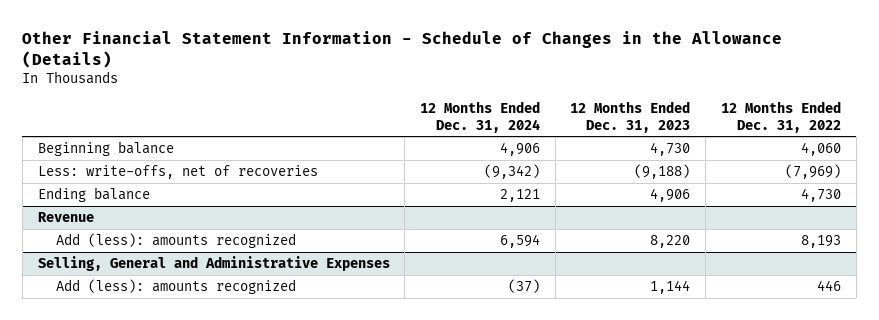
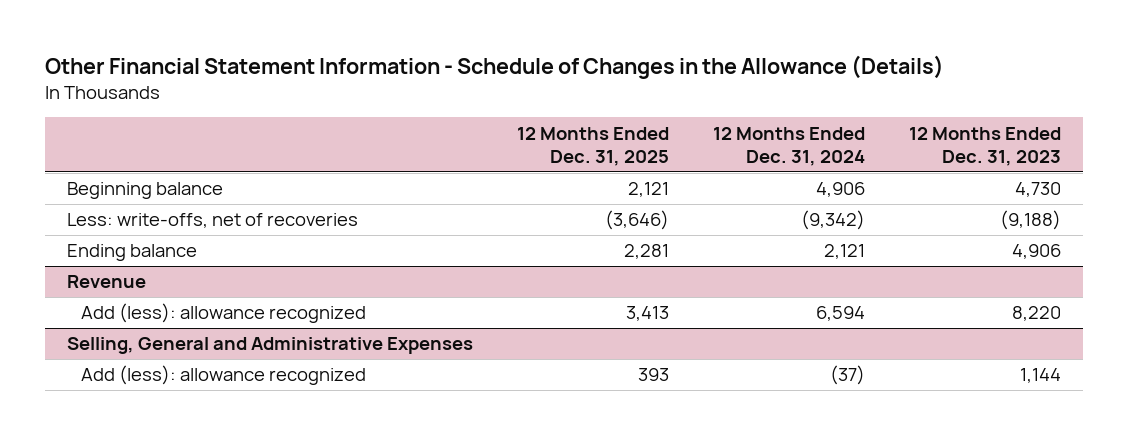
- | 12 Months Ended Dec. 31, 2024 | 12 Months Ended Dec. 31, 2023 | 12 Months Ended Dec. 31, 2022
+ | 12 Months Ended Dec. 31, 2025 | 12 Months Ended Dec. 31, 2024 | 12 Months Ended Dec. 31, 2023
@ Revenue
- Add (less): amounts recognized | 6,594 | 8,220 | 8,193
+ Add (less): allowance recognized | 3,413 | 6,594 | 8,220
@ Selling, General and Administrative Expenses
- Add (less): amounts recognized | (37) | 1,144 | 446
+ Add (less): allowance recognized | 393 | (37) | 1,144

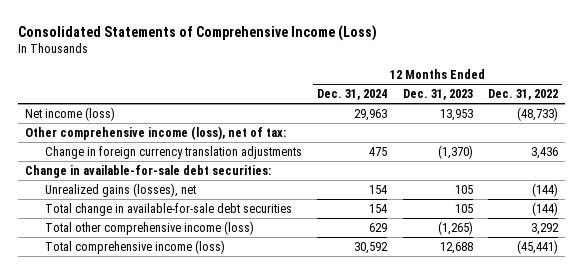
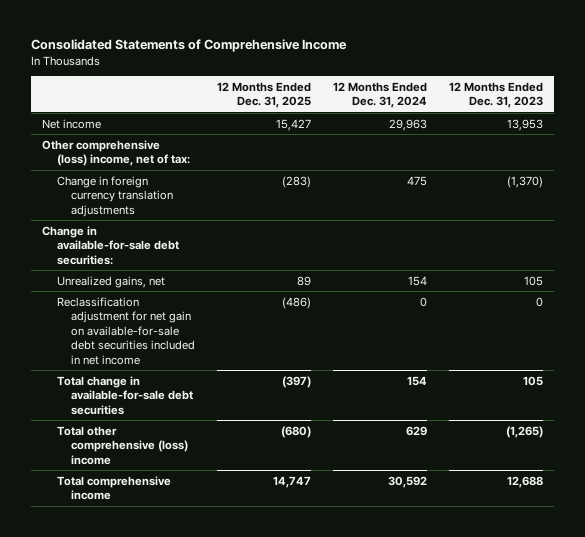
- Consolidated Statements of Comprehensive Income (Loss)
+ Consolidated Statements of Comprehensive Income
- | 12 Months Ended Dec. 31, 2024 | 12 Months Ended Dec. 31, 2023 | 12 Months Ended Dec. 31, 2022
+ | 12 Months Ended Dec. 31, 2025 | 12 Months Ended Dec. 31, 2024 | 12 Months Ended Dec. 31, 2023
- Net income (loss) | 29,963 | 13,953 | (48,733)
- Other comprehensive income (loss), net of tax:
+ Net income | 15,427 | 29,963 | 13,953
+ Other comprehensive (loss) income, net of tax:
- Unrealized gains (losses), net | 154 | 105 | (144)
+ Unrealized gains, net | 89 | 154 | 105
+ Reclassification adjustment for net gain on available-for-sale debt securities included in net income | (486) | 0 | 0
- Total other comprehensive income (loss) | 629 | (1,265) | 3,292
- Total comprehensive income (loss) | 30,592 | 12,688 | (45,441)
+ Total other comprehensive (loss) income | (680) | 629 | (1,265)
+ Total comprehensive income | 14,747 | 30,592 | 12,688

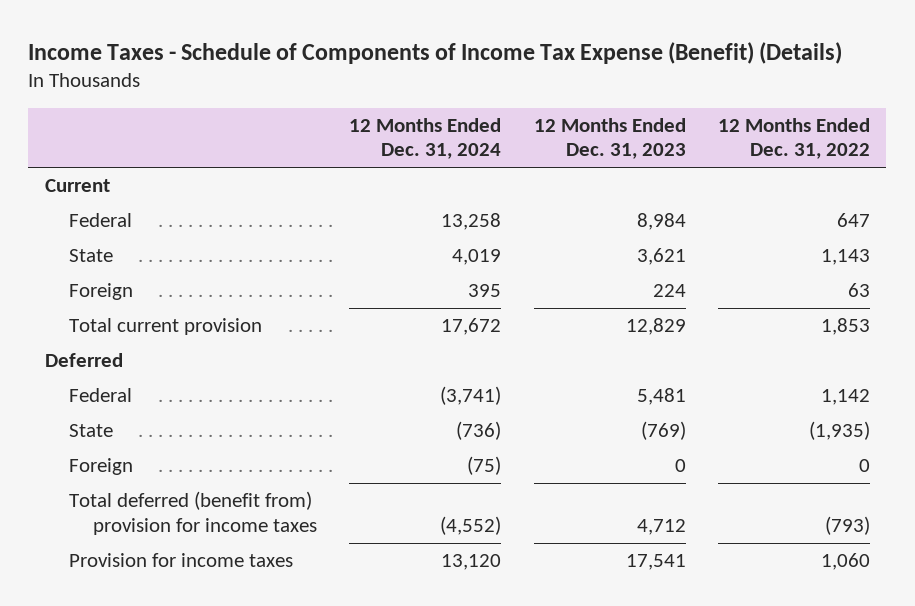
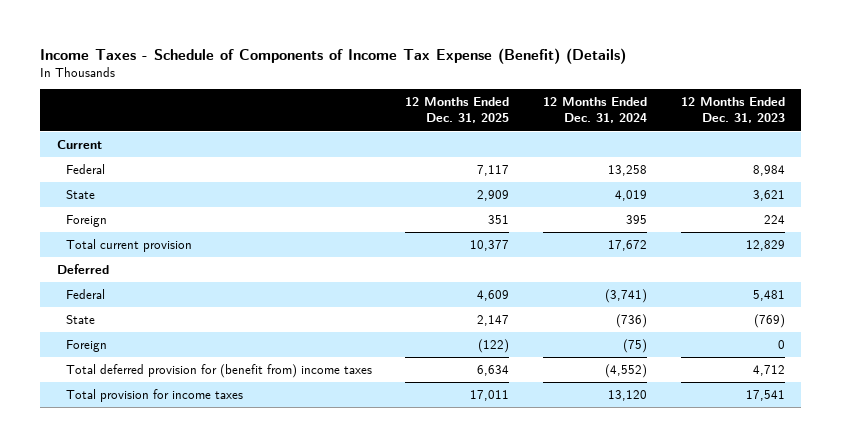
- | 12 Months Ended Dec. 31, 2024 | 12 Months Ended Dec. 31, 2023 | 12 Months Ended Dec. 31, 2022
+ | 12 Months Ended Dec. 31, 2025 | 12 Months Ended Dec. 31, 2024 | 12 Months Ended Dec. 31, 2023
- Total deferred (benefit from) provision for income taxes | (4,552) | 4,712 | (793)
- Provision for income taxes | 13,120 | 17,541 | 1,060
+ Total deferred provision for (benefit from) income taxes | 6,634 | (4,552) | 4,712
+ Total provision for income taxes | 17,011 | 13,120 | 17,541

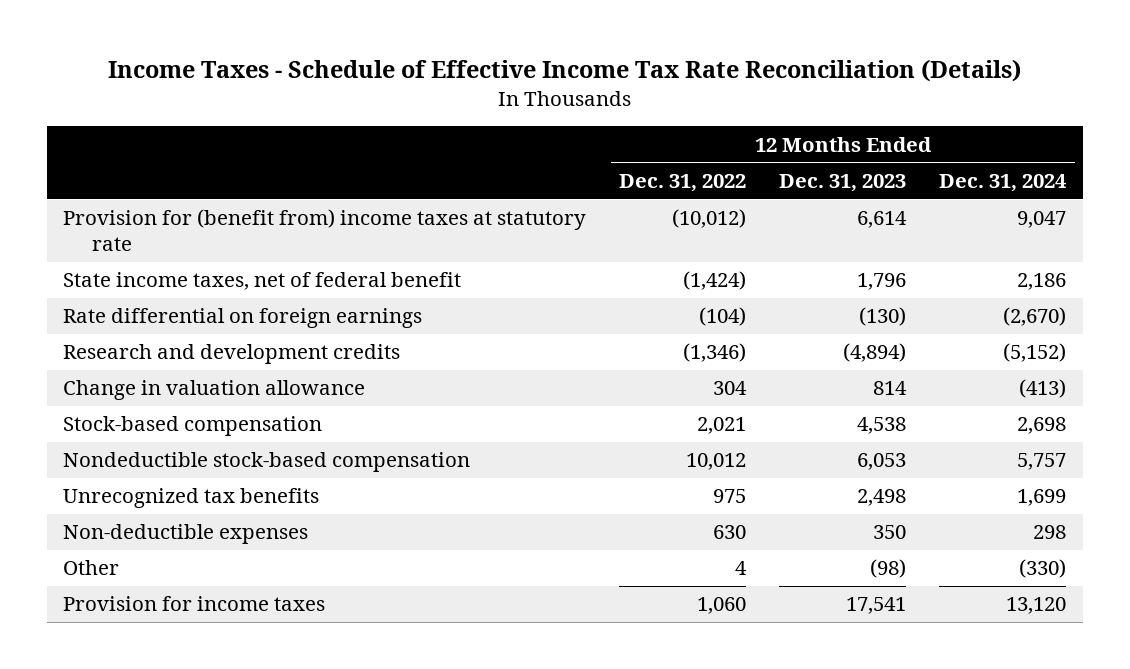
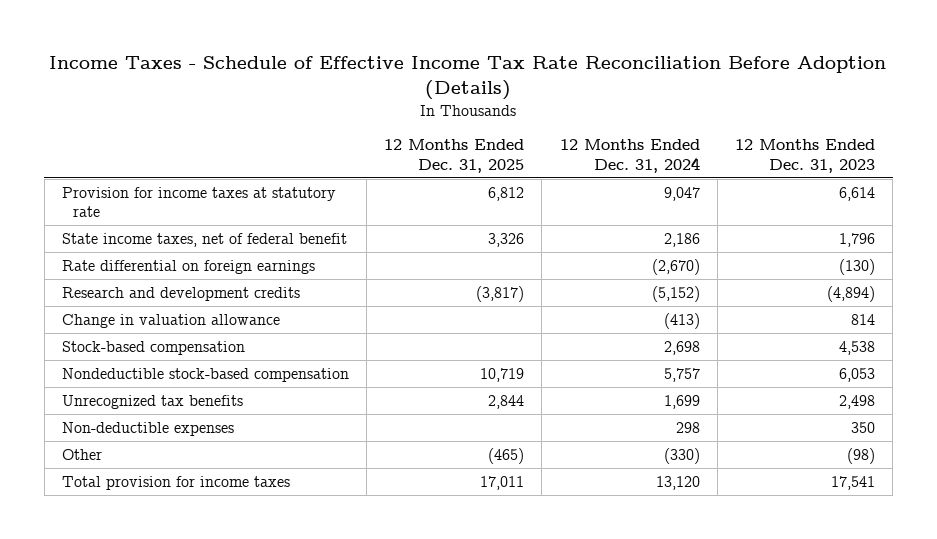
- Income Taxes - Schedule of Effective Income Tax Rate Reconciliation (Details)
+ Income Taxes - Schedule of Effective Income Tax Rate Reconciliation Before Adoption (Details)
- | 12 Months Ended Dec. 31, 2022 | 12 Months Ended Dec. 31, 2023 | 12 Months Ended Dec. 31, 2024
+ | 12 Months Ended Dec. 31, 2025 | 12 Months Ended Dec. 31, 2024 | 12 Months Ended Dec. 31, 2023
- Provision for (benefit from) income taxes at statutory rate | (10,012) | 6,614 | 9,047
+ Provision for income taxes at statutory rate | 6,812 | 9,047 | 6,614
- Provision for income taxes | 1,060 | 17,541 | 13,120
+ Total provision for income taxes | 17,011 | 13,120 | 17,541

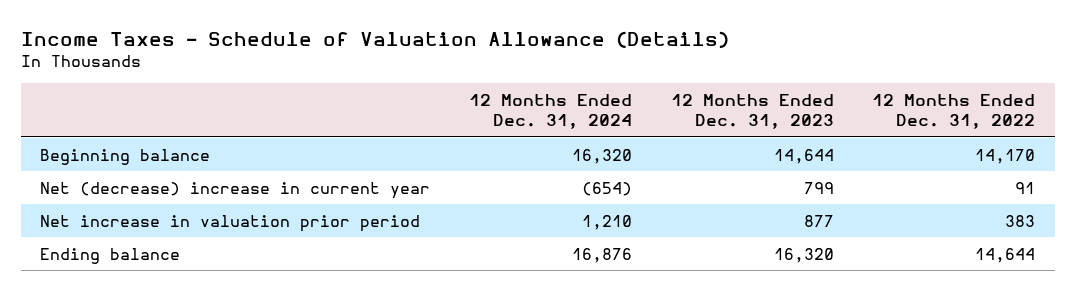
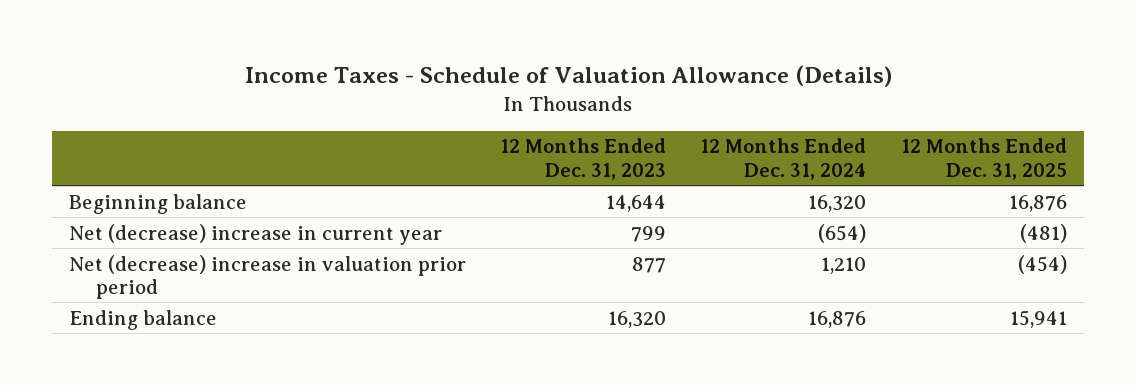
- | 12 Months Ended Dec. 31, 2024 | 12 Months Ended Dec. 31, 2023 | 12 Months Ended Dec. 31, 2022
+ | 12 Months Ended Dec. 31, 2023 | 12 Months Ended Dec. 31, 2024 | 12 Months Ended Dec. 31, 2025
- Net increase in valuation prior period | 1,210 | 877 | 383
+ Net (decrease) increase in valuation prior period | 877 | 1,210 | (454)

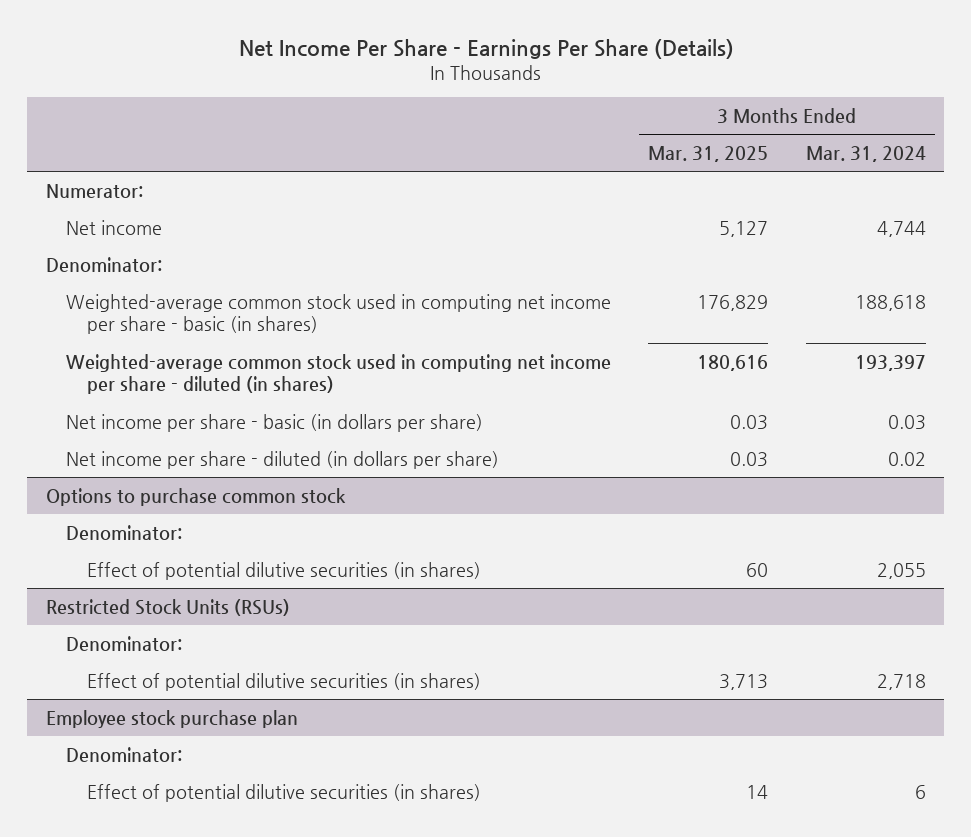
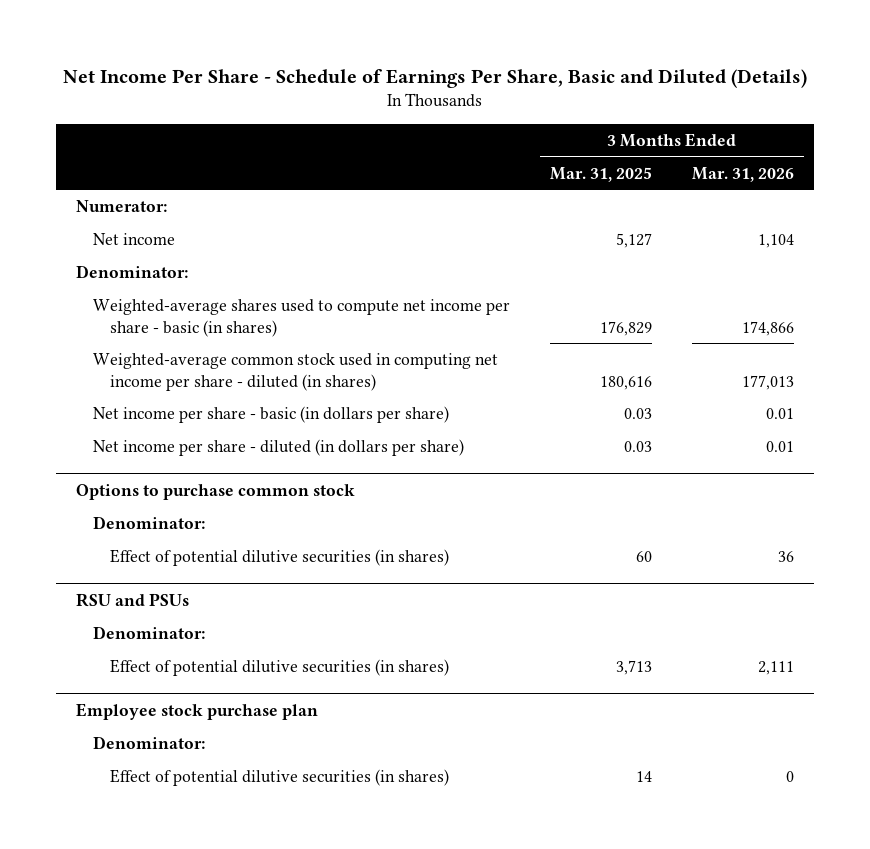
- Net Income Per Share - Earnings Per Share (Details)
+ Net Income Per Share - Schedule of Earnings Per Share, Basic and Diluted (Details)
- | 3 Months Ended Mar. 31, 2025 | 3 Months Ended Mar. 31, 2024
+ | 3 Months Ended Mar. 31, 2025 | 3 Months Ended Mar. 31, 2026
- Weighted-average common stock used in computing net income per share - basic (in shares) | 176,829 | 188,618
+ Weighted-average shares used to compute net income per share - basic (in shares) | 176,829 | 174,866
- Restricted Stock Units (RSUs)
+ RSU and PSUs

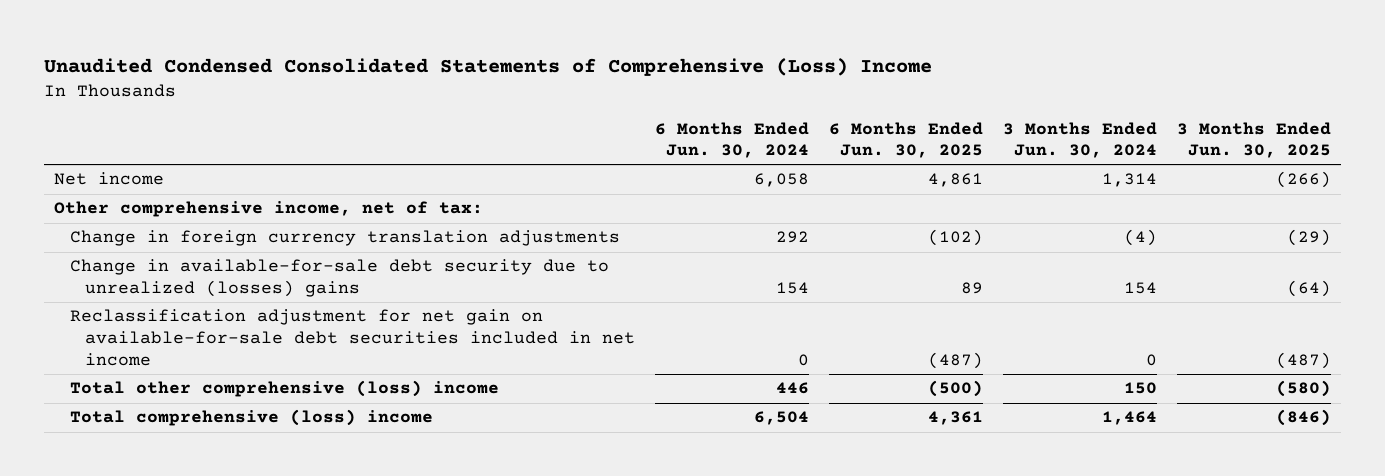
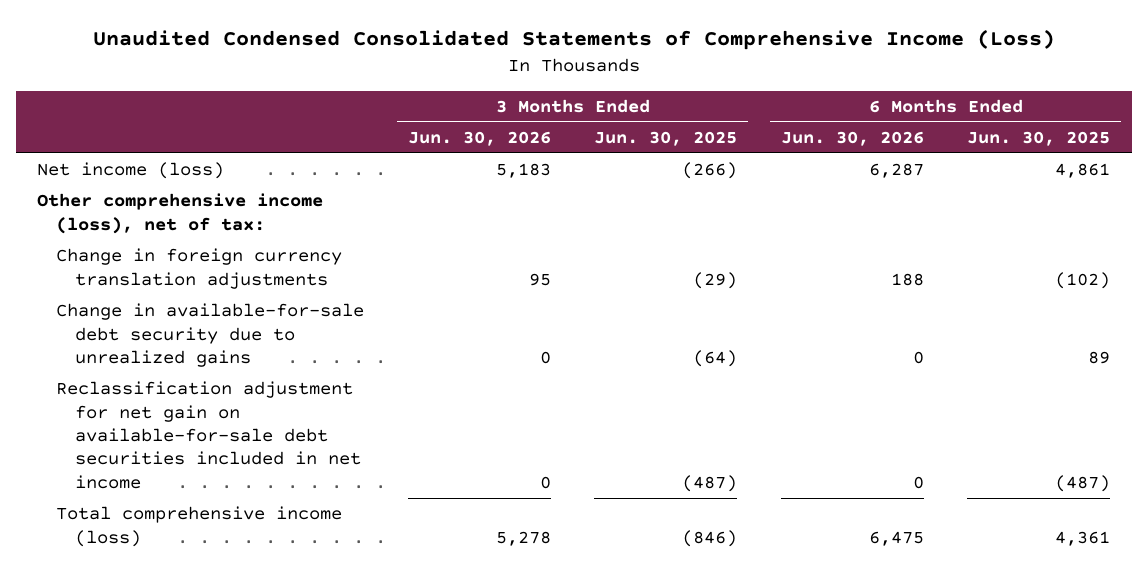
- Unaudited Condensed Consolidated Statements of Comprehensive (Loss) Income
+ Unaudited Condensed Consolidated Statements of Comprehensive Income (Loss)
- | 6 Months Ended Jun. 30, 2024 | 6 Months Ended Jun. 30, 2025 | 3 Months Ended Jun. 30, 2024 | 3 Months Ended Jun. 30, 2025
+ | 3 Months Ended Jun. 30, 2026 | 3 Months Ended Jun. 30, 2025 | 6 Months Ended Jun. 30, 2026 | 6 Months Ended Jun. 30, 2025
- Net income | 6,058 | 4,861 | 1,314 | (266)
- Other comprehensive income, net of tax:
+ Net income (loss) | 5,183 | (266) | 6,287 | 4,861
+ Other comprehensive income (loss), net of tax:
- Change in available-for-sale debt security due to unrealized (losses) gains | 154 | 89 | 154 | (64)
+ Change in available-for-sale debt security due to unrealized gains | 0 | (64) | 0 | 89
- Total other comprehensive (loss) income | 446 | (500) | 150 | (580)
- Total comprehensive (loss) income | 6,504 | 4,361 | 1,464 | (846)
+ Total comprehensive income (loss) | 5,278 | (846) | 6,475 | 4,361

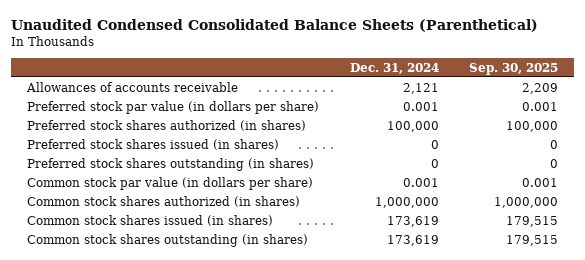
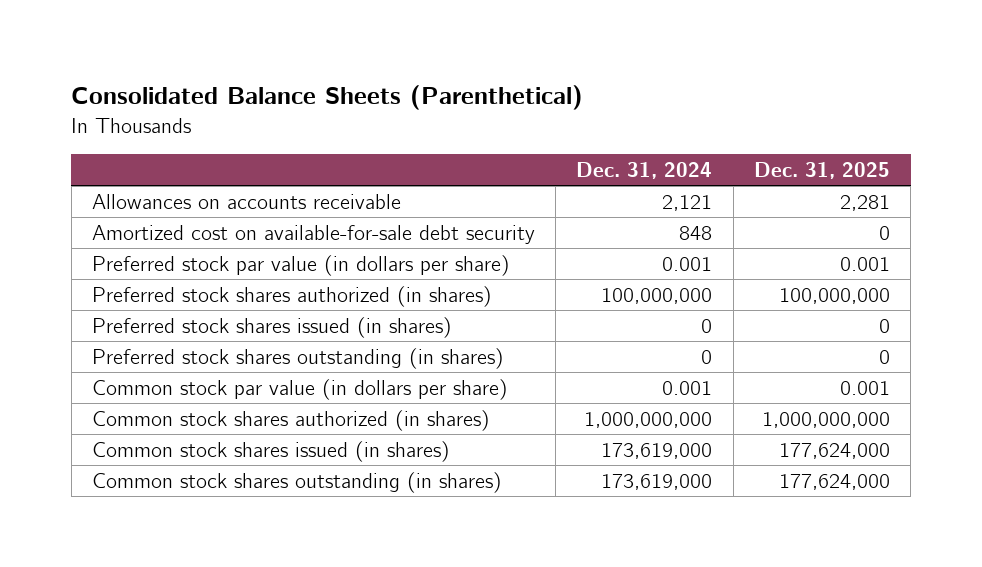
- Unaudited Condensed Consolidated Balance Sheets (Parenthetical)
+ Consolidated Balance Sheets (Parenthetical)
- | Dec. 31, 2024 | Sep. 30, 2025
+ | Dec. 31, 2024 | Dec. 31, 2025
- Allowances of accounts receivable | 2,121 | 2,209
+ Allowances on accounts receivable | 2,121 | 2,281
+ Amortized cost on available-for-sale debt security | 848 | 0
- Preferred stock shares authorized (in shares) | 100,000 | 100,000
+ Preferred stock shares authorized (in shares) | 100,000,000 | 100,000,000
- Common stock shares authorized (in shares) | 1,000,000 | 1,000,000
- Common stock shares issued (in shares) | 173,619 | 179,515
- Common stock shares outstanding (in shares) | 173,619 | 179,515
+ Common stock shares authorized (in shares) | 1,000,000,000 | 1,000,000,000
+ Common stock shares issued (in shares) | 173,619,000 | 177,624,000
+ Common stock shares outstanding (in shares) | 173,619,000 | 177,624,000

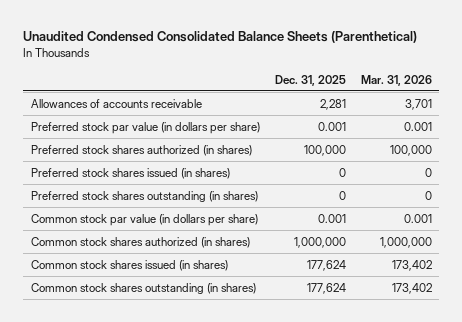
- Consolidated Balance Sheets (Parenthetical)
+ Unaudited Condensed Consolidated Balance Sheets (Parenthetical)
- | Dec. 31, 2024 | Dec. 31, 2025
+ | Dec. 31, 2025 | Mar. 31, 2026
- Allowances on accounts receivable | 2,121 | 2,281
- Amortized cost on available-for-sale debt security | 848 | 0
+ Allowances of accounts receivable | 2,281 | 3,701
- Preferred stock shares authorized (in shares) | 100,000,000 | 100,000,000
+ Preferred stock shares authorized (in shares) | 100,000 | 100,000
- Common stock shares authorized (in shares) | 1,000,000,000 | 1,000,000,000
- Common stock shares issued (in shares) | 173,619,000 | 177,624,000
- Common stock shares outstanding (in shares) | 173,619,000 | 177,624,000
+ Common stock shares authorized (in shares) | 1,000,000 | 1,000,000
+ Common stock shares issued (in shares) | 177,624 | 173,402
+ Common stock shares outstanding (in shares) | 177,624 | 173,402

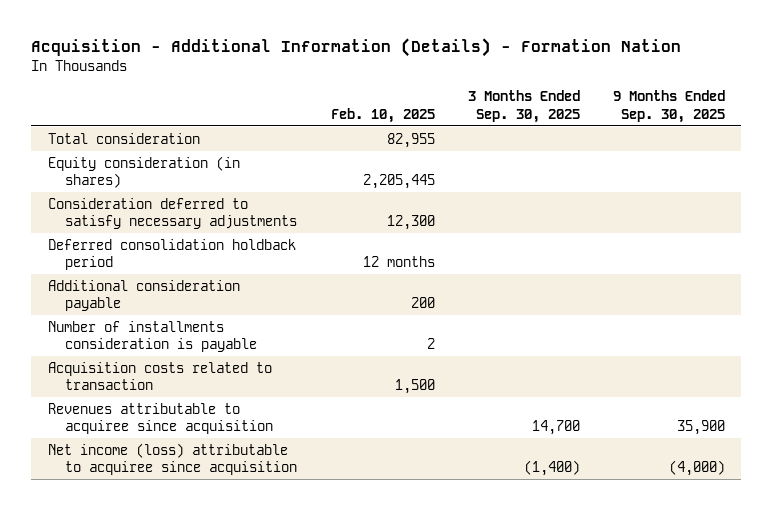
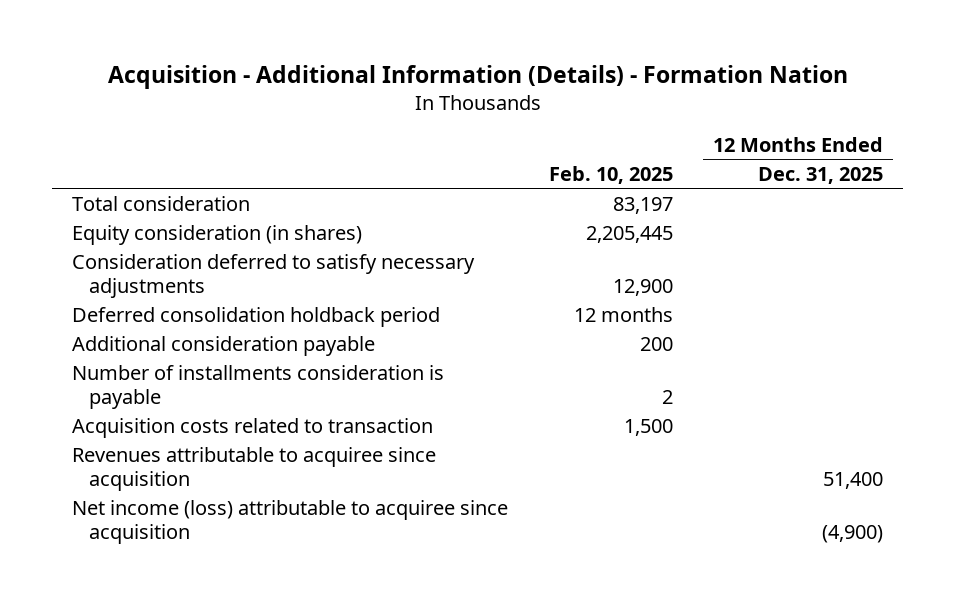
- | Feb. 10, 2025 | 3 Months Ended Sep. 30, 2025 | 9 Months Ended Sep. 30, 2025
+ | Feb. 10, 2025 | 12 Months Ended Dec. 31, 2025
- Total consideration | 82,955 | |
+ Total consideration | 83,197 |
- Consideration deferred to satisfy necessary adjustments | 12,300 | |
+ Consideration deferred to satisfy necessary adjustments | 12,900 |

